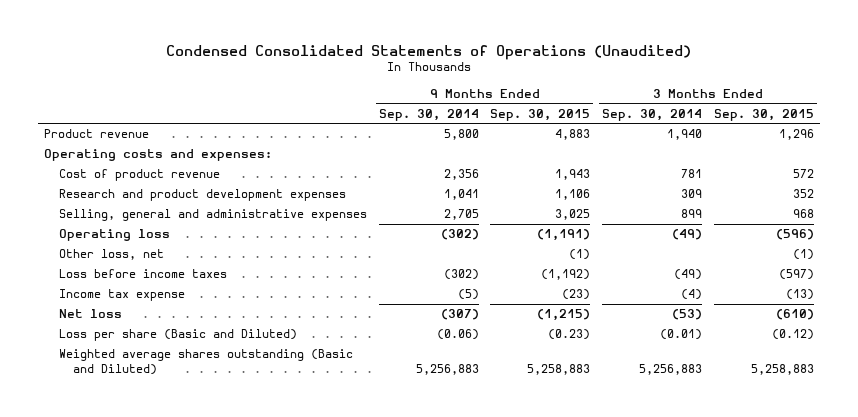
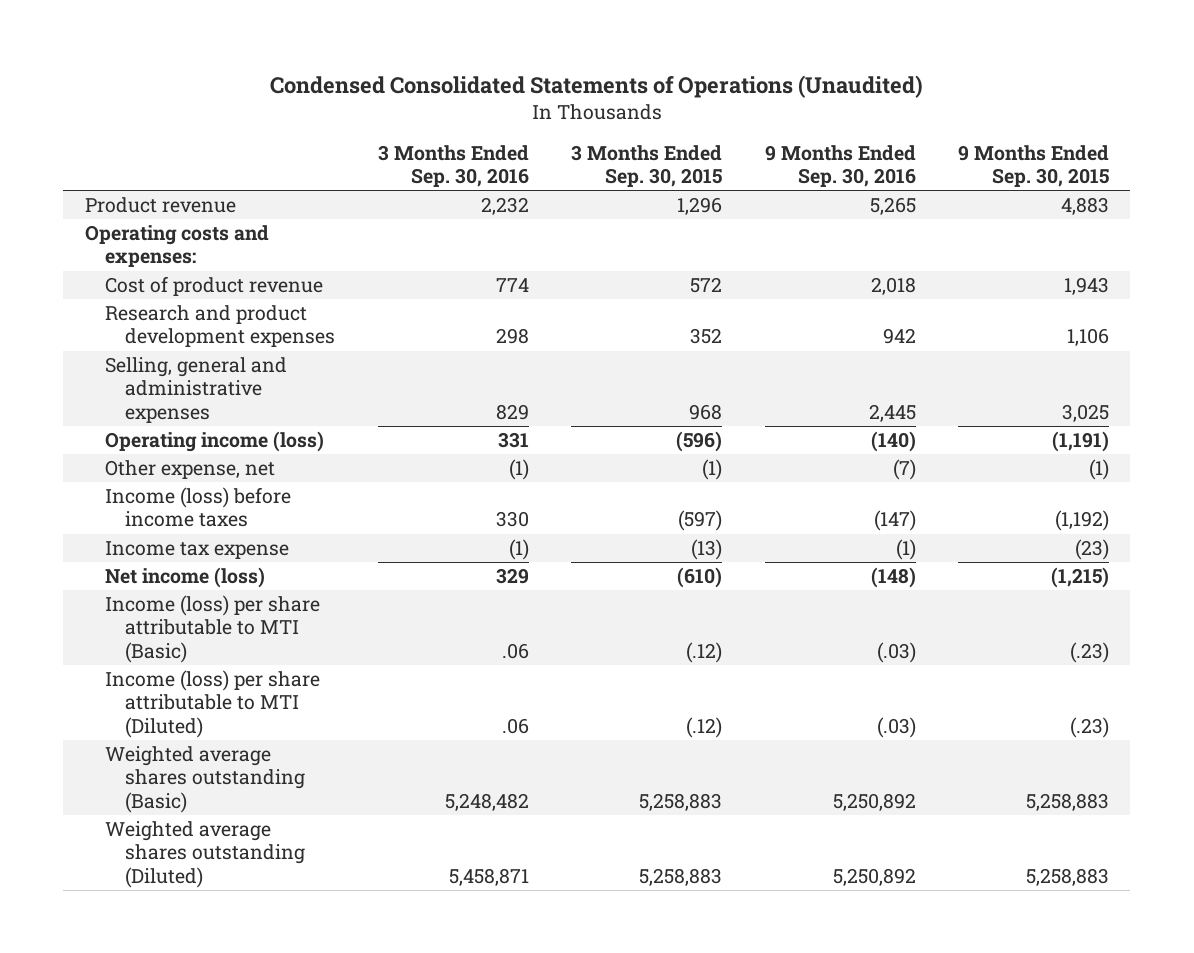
- | 9 Months Ended Sep. 30, 2014 | 9 Months Ended Sep. 30, 2015 | 3 Months Ended Sep. 30, 2014 | 3 Months Ended Sep. 30, 2015
+ | 3 Months Ended Sep. 30, 2016 | 3 Months Ended Sep. 30, 2015 | 9 Months Ended Sep. 30, 2016 | 9 Months Ended Sep. 30, 2015
- Operating loss | (302) | (1,191) | (49) | (596)
- Other loss, net | | (1) | | (1)
- Loss before income taxes | (302) | (1,192) | (49) | (597)
+ Operating income (loss) | 331 | (596) | (140) | (1,191)
+ Other expense, net | (1) | (1) | (7) | (1)
+ Income (loss) before income taxes | 330 | (597) | (147) | (1,192)
- Net loss | (307) | (1,215) | (53) | (610)
- Loss per share (Basic and Diluted) | (0.06) | (0.23) | (0.01) | (0.12)
- Weighted average shares outstanding (Basic and Diluted) | 5,256,883 | 5,258,883 | 5,256,883 | 5,258,883
+ Net income (loss) | 329 | (610) | (148) | (1,215)
+ Income (loss) per share attributable to MTI (Basic) | .06 | (.12) | (.03) | (.23)
+ Income (loss) per share attributable to MTI (Diluted) | .06 | (.12) | (.03) | (.23)
+ Weighted average shares outstanding (Basic) | 5,248,482 | 5,258,883 | 5,250,892 | 5,258,883
+ Weighted average shares outstanding (Diluted) | 5,458,871 | 5,258,883 | 5,250,892 | 5,258,883

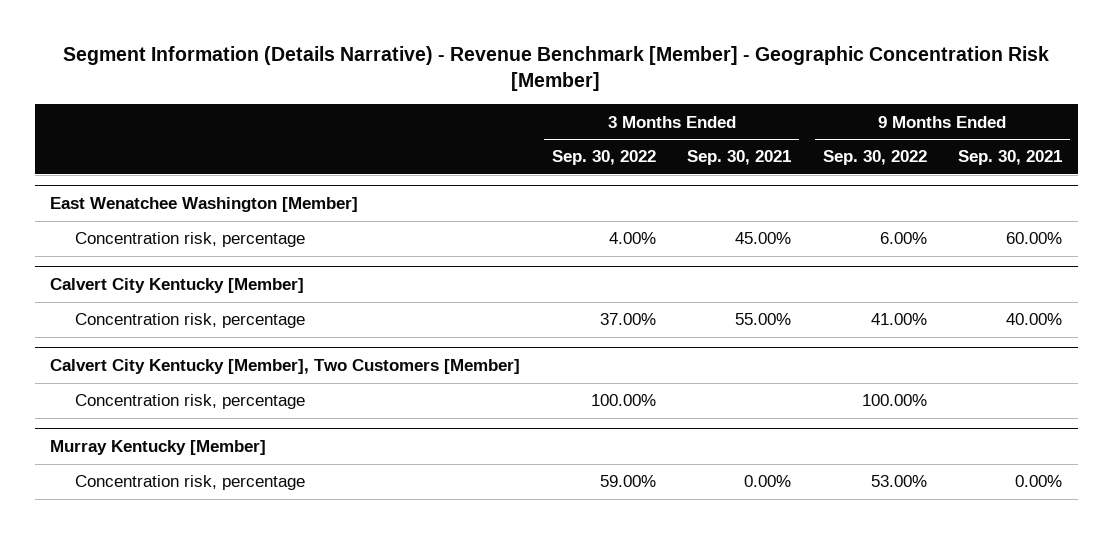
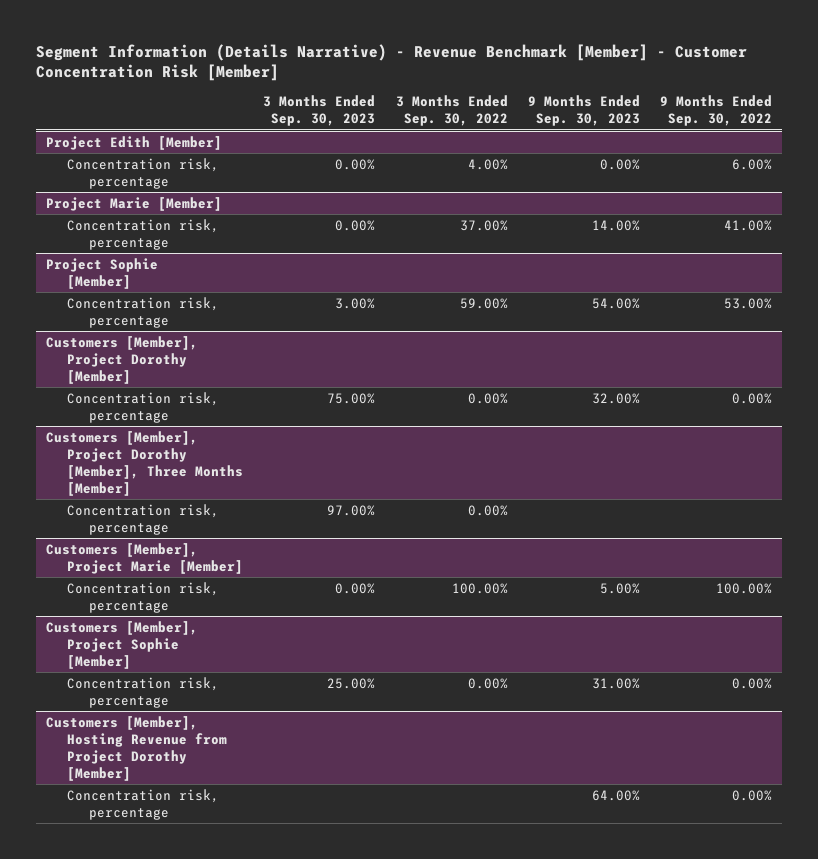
- Segment Information (Details Narrative) - Revenue Benchmark [Member] - Geographic Concentration Risk [Member]
+ Segment Information (Details Narrative) - Revenue Benchmark [Member] - Customer Concentration Risk [Member]
- | 3 Months Ended Sep. 30, 2022 | 3 Months Ended Sep. 30, 2021 | 9 Months Ended Sep. 30, 2022 | 9 Months Ended Sep. 30, 2021
+ | 3 Months Ended Sep. 30, 2023 | 3 Months Ended Sep. 30, 2022 | 9 Months Ended Sep. 30, 2023 | 9 Months Ended Sep. 30, 2022
- East Wenatchee Washington [Member]
+ Project Edith [Member]
- Calvert City Kentucky [Member]
+ Project Marie [Member]
- Calvert City Kentucky [Member], Two Customers [Member]
- Concentration risk, percentage | 100.00% | | 100.00% |
- Murray Kentucky [Member]
+ Project Sophie [Member]
+ Customers [Member], Project Dorothy [Member]
+ Concentration risk, percentage | 75.00% | 0.00% | 32.00% | 0.00%
+ Customers [Member], Project Dorothy [Member], Three Months [Member]
+ Concentration risk, percentage | 97.00% | 0.00% | |
+ Customers [Member], Project Marie [Member]
+ Concentration risk, percentage | 0.00% | 100.00% | 5.00% | 100.00%
+ Customers [Member], Project Sophie [Member]
+ Concentration risk, percentage | 25.00% | 0.00% | 31.00% | 0.00%
+ Customers [Member], Hosting Revenue from Project Dorothy [Member]
+ Concentration risk, percentage | | | 64.00% | 0.00%

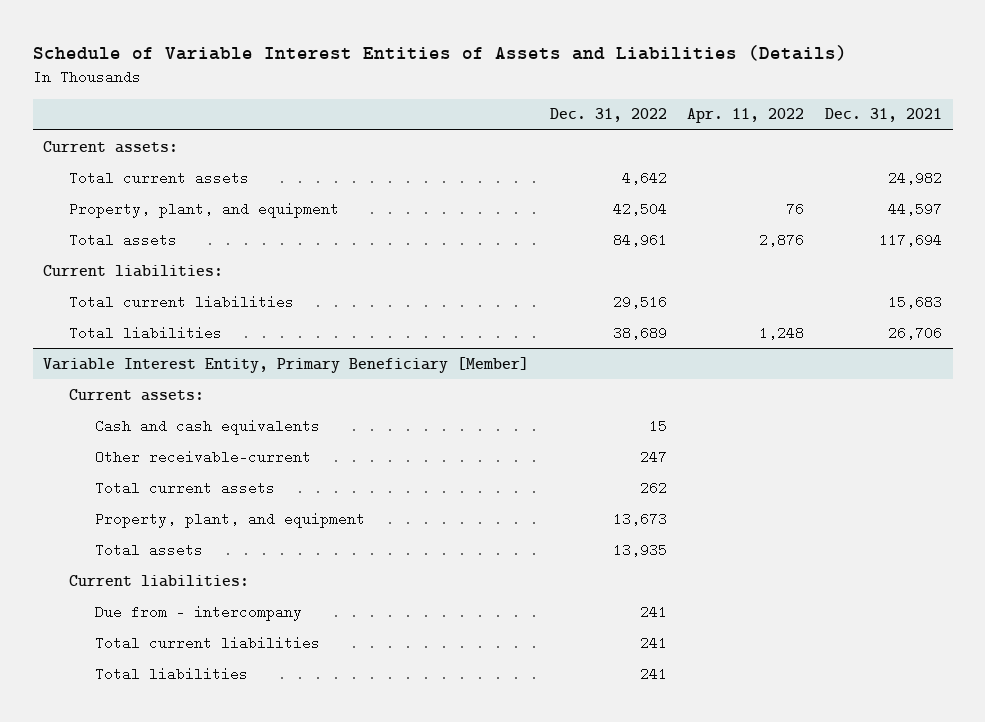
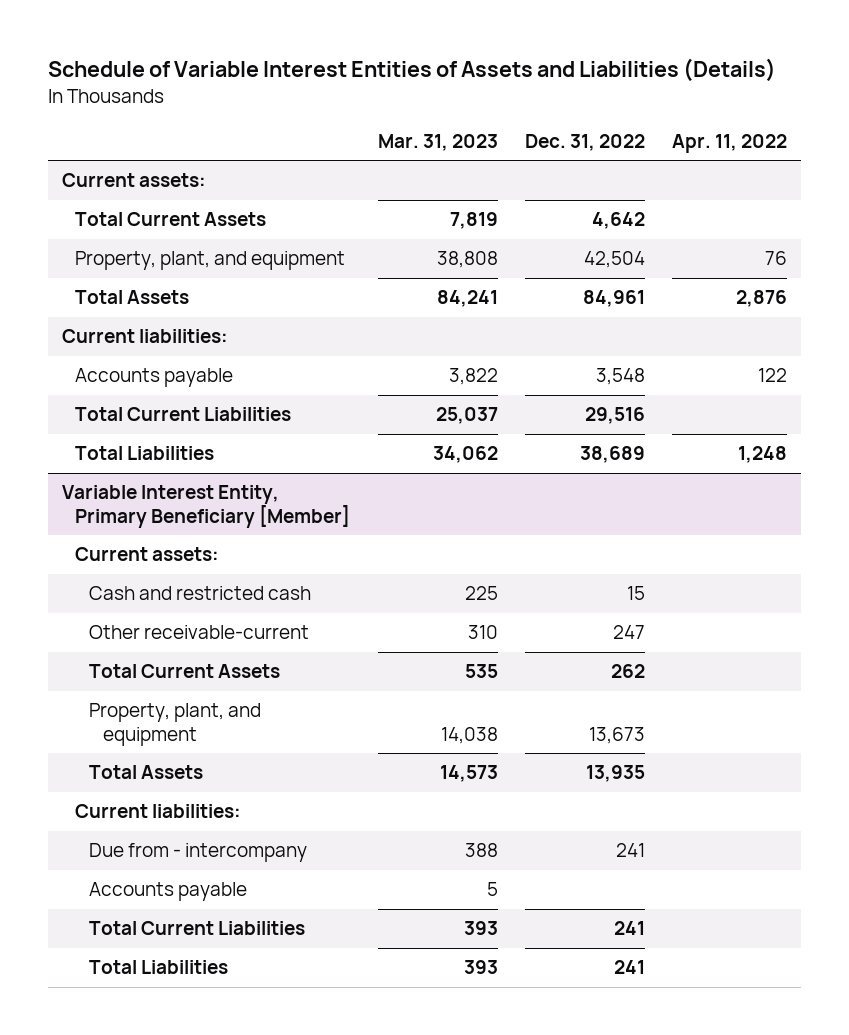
- | Dec. 31, 2022 | Apr. 11, 2022 | Dec. 31, 2021
+ | Mar. 31, 2023 | Dec. 31, 2022 | Apr. 11, 2022
- Total current assets | 4,642 | | 24,982
+ Total Current Assets | 7,819 | 4,642 |
- Total assets | 84,961 | 2,876 | 117,694
+ Total Assets | 84,241 | 84,961 | 2,876
- Total current liabilities | 29,516 | | 15,683
- Total liabilities | 38,689 | 1,248 | 26,706
+ Accounts payable | 3,822 | 3,548 | 122
+ Total Current Liabilities | 25,037 | 29,516 |
+ Total Liabilities | 34,062 | 38,689 | 1,248
@ Variable Interest Entity, Primary Beneficiary [Member]
- Cash and cash equivalents | 15 | |
+ Cash and restricted cash | 225 | 15 |
- Total current assets | 262 | |
+ Total Current Assets | 535 | 262 |
- Total assets | 13,935 | |
+ Total Assets | 14,573 | 13,935 |
- Total current liabilities | 241 | |
- Total liabilities | 241 | |
+ Accounts payable | 5 | |
+ Total Current Liabilities | 393 | 241 |
+ Total Liabilities | 393 | 241 |

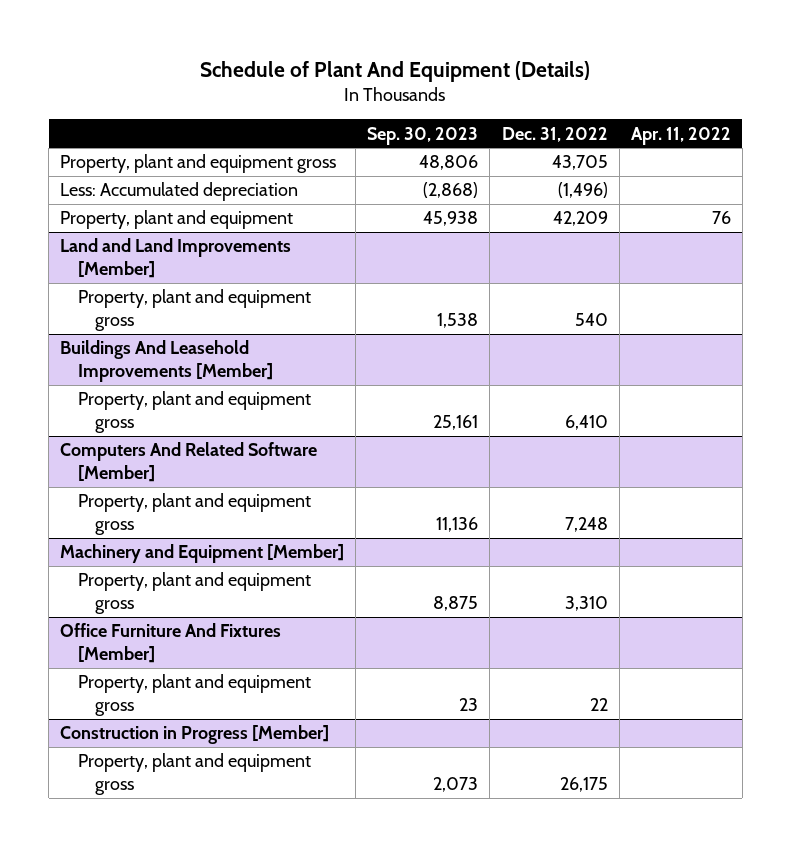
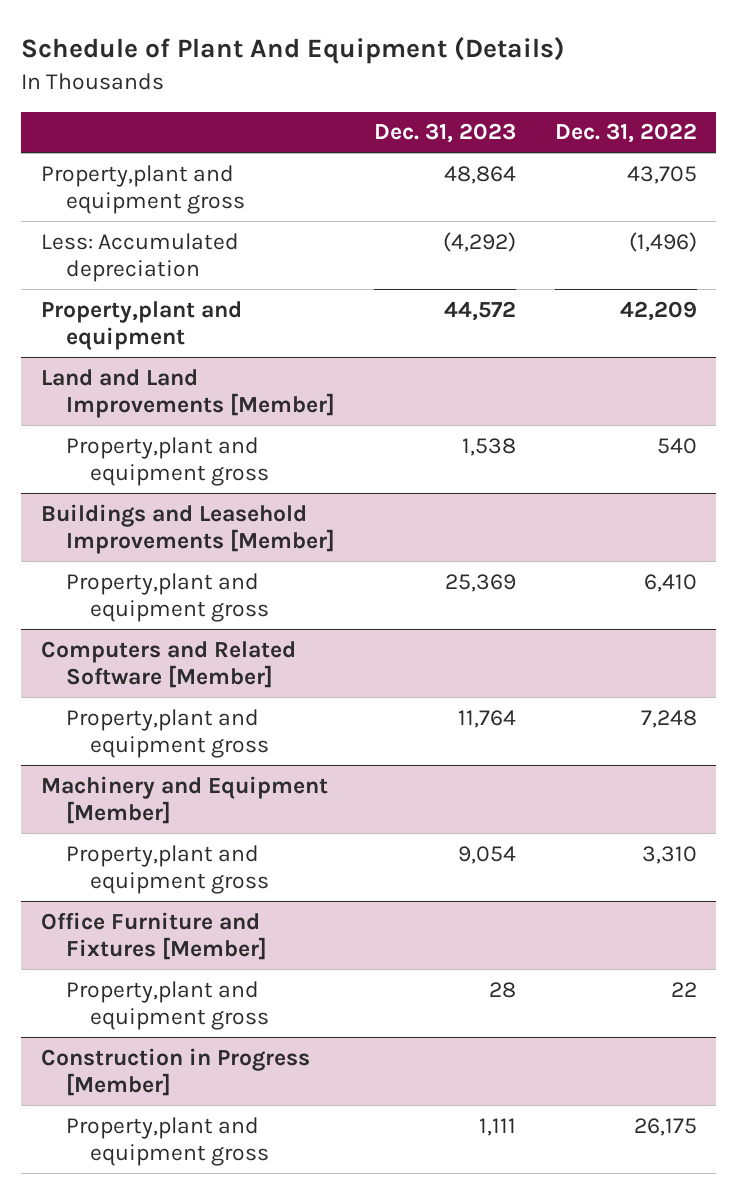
- | Sep. 30, 2023 | Dec. 31, 2022 | Apr. 11, 2022
+ | Dec. 31, 2023 | Dec. 31, 2022
- Property, plant and equipment gross | 48,806 | 43,705 |
+ Property,plant and equipment gross | 48,864 | 43,705
- Property, plant and equipment | 45,938 | 42,209 | 76
+ Property,plant and equipment | 44,572 | 42,209
@ Land and Land Improvements [Member]
- Property, plant and equipment gross | 1,538 | 540 |
- Buildings And Leasehold Improvements [Member]
- Property, plant and equipment gross | 25,161 | 6,410 |
- Computers And Related Software [Member]
- Property, plant and equipment gross | 11,136 | 7,248 |
@ Land and Land Improvements [Member]
+ Property,plant and equipment gross | 1,538 | 540
+ Buildings and Leasehold Improvements [Member]
+ Property,plant and equipment gross | 25,369 | 6,410
+ Computers and Related Software [Member]
+ Property,plant and equipment gross | 11,764 | 7,248
@ Machinery and Equipment [Member]
- Property, plant and equipment gross | 8,875 | 3,310 |
- Office Furniture And Fixtures [Member]
- Property, plant and equipment gross | 23 | 22 |
@ Machinery and Equipment [Member]
+ Property,plant and equipment gross | 9,054 | 3,310
+ Office Furniture and Fixtures [Member]
+ Property,plant and equipment gross | 28 | 22
@ Construction in Progress [Member]
- Property, plant and equipment gross | 2,073 | 26,175 |
+ Property,plant and equipment gross | 1,111 | 26,175

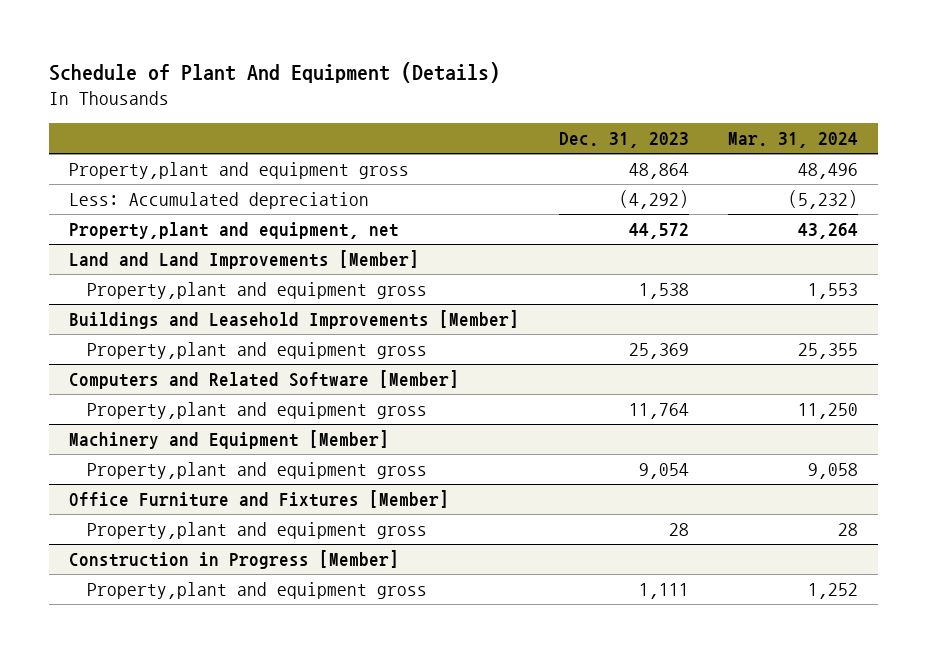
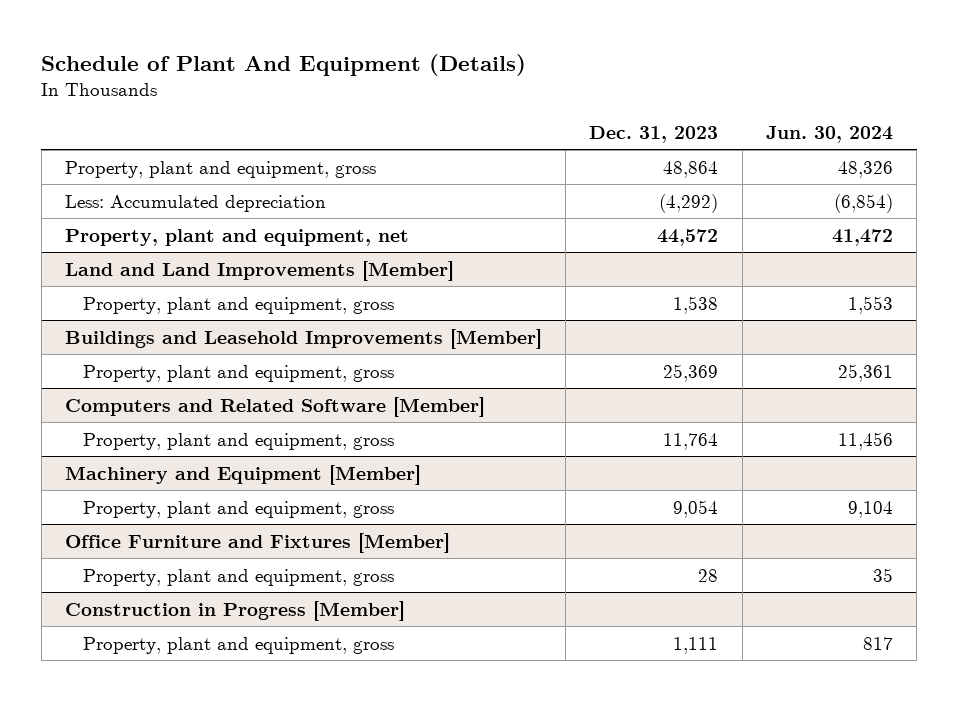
- | Dec. 31, 2023 | Mar. 31, 2024
+ | Dec. 31, 2023 | Jun. 30, 2024
- Property,plant and equipment gross | 48,864 | 48,496
+ Property, plant and equipment, gross | 48,864 | 48,326
- Property,plant and equipment, net | 44,572 | 43,264
+ Property, plant and equipment, net | 44,572 | 41,472
@ Land and Land Improvements [Member]
- Property,plant and equipment gross | 1,538 | 1,553
+ Property, plant and equipment, gross | 1,538 | 1,553
@ Buildings and Leasehold Improvements [Member]
- Property,plant and equipment gross | 25,369 | 25,355
+ Property, plant and equipment, gross | 25,369 | 25,361
@ Computers and Related Software [Member]
- Property,plant and equipment gross | 11,764 | 11,250
+ Property, plant and equipment, gross | 11,764 | 11,456
@ Machinery and Equipment [Member]
- Property,plant and equipment gross | 9,054 | 9,058
+ Property, plant and equipment, gross | 9,054 | 9,104
@ Office Furniture and Fixtures [Member]
- Property,plant and equipment gross | 28 | 28
+ Property, plant and equipment, gross | 28 | 35
@ Construction in Progress [Member]
- Property,plant and equipment gross | 1,111 | 1,252
+ Property, plant and equipment, gross | 1,111 | 817

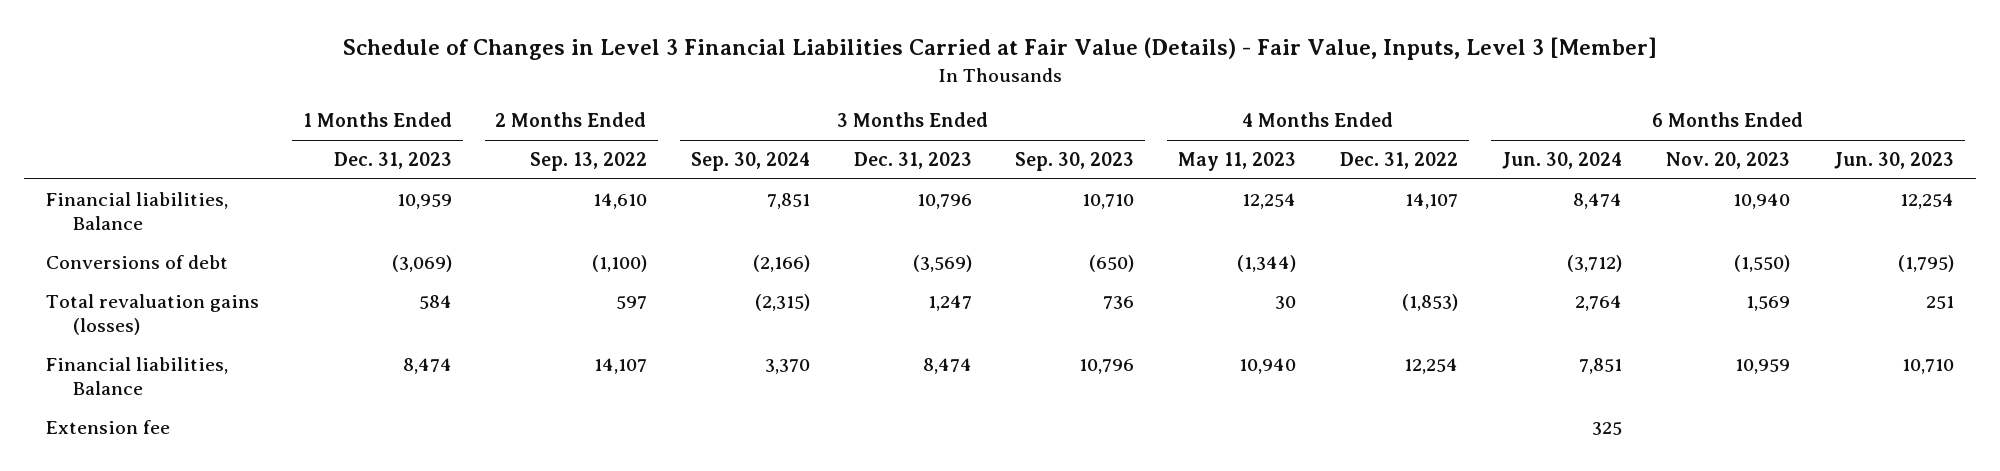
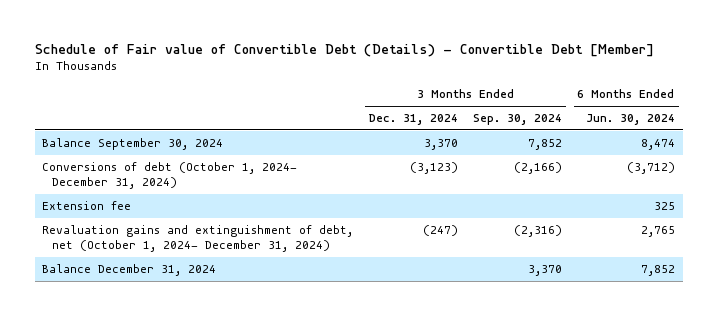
- Schedule of Changes in Level 3 Financial Liabilities Carried at Fair Value (Details) - Fair Value, Inputs, Level 3 [Member]
+ Schedule of Fair value of Convertible Debt (Details) - Convertible Debt [Member]
- | 1 Months Ended Dec. 31, 2023 | 2 Months Ended Sep. 13, 2022 | 3 Months Ended Sep. 30, 2024 | 3 Months Ended Dec. 31, 2023 | 3 Months Ended Sep. 30, 2023 | 4 Months Ended May 11, 2023 | 4 Months Ended Dec. 31, 2022 | 6 Months Ended Jun. 30, 2024 | 6 Months Ended Nov. 20, 2023 | 6 Months Ended Jun. 30, 2023
+ | 3 Months Ended Dec. 31, 2024 | 3 Months Ended Sep. 30, 2024 | 6 Months Ended Jun. 30, 2024
- Financial liabilities, Balance | 10,959 | 14,610 | 7,851 | 10,796 | 10,710 | 12,254 | 14,107 | 8,474 | 10,940 | 12,254
- Conversions of debt | (3,069) | (1,100) | (2,166) | (3,569) | (650) | (1,344) | | (3,712) | (1,550) | (1,795)
- Total revaluation gains (losses) | 584 | 597 | (2,315) | 1,247 | 736 | 30 | (1,853) | 2,764 | 1,569 | 251
- Financial liabilities, Balance | 8,474 | 14,107 | 3,370 | 8,474 | 10,796 | 10,940 | 12,254 | 7,851 | 10,959 | 10,710
+ Balance September 30, 2024 | 3,370 | 7,852 | 8,474
+ Conversions of debt (October 1, 2024- December 31, 2024) | (3,123) | (2,166) | (3,712)
+ Revaluation gains and extinguishment of debt, net (October 1, 2024- December 31, 2024) | (247) | (2,316) | 2,765
+ Balance December 31, 2024 | | 3,370 | 7,852

